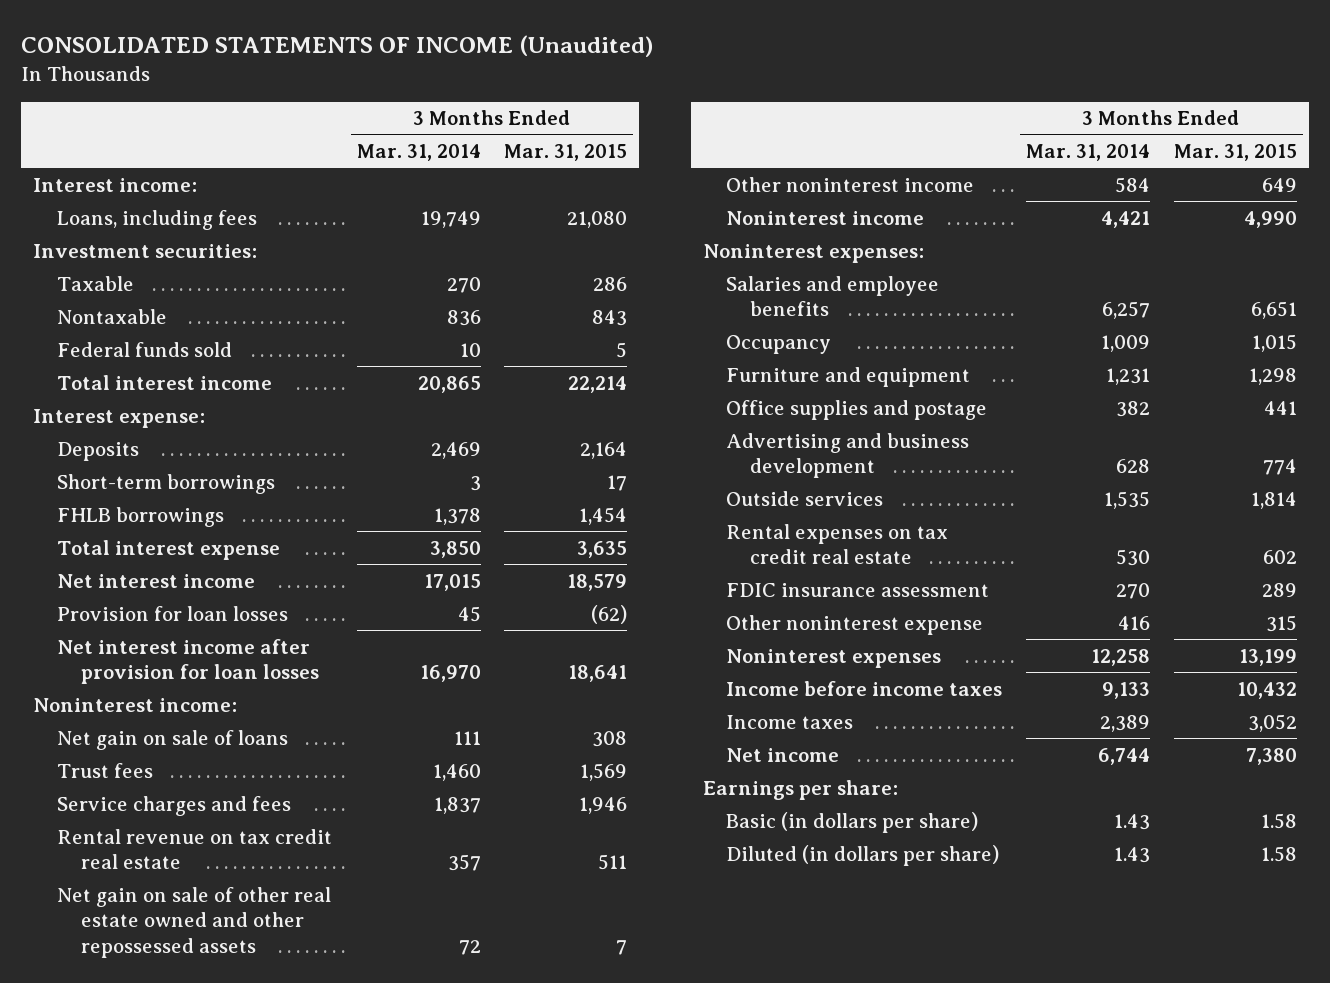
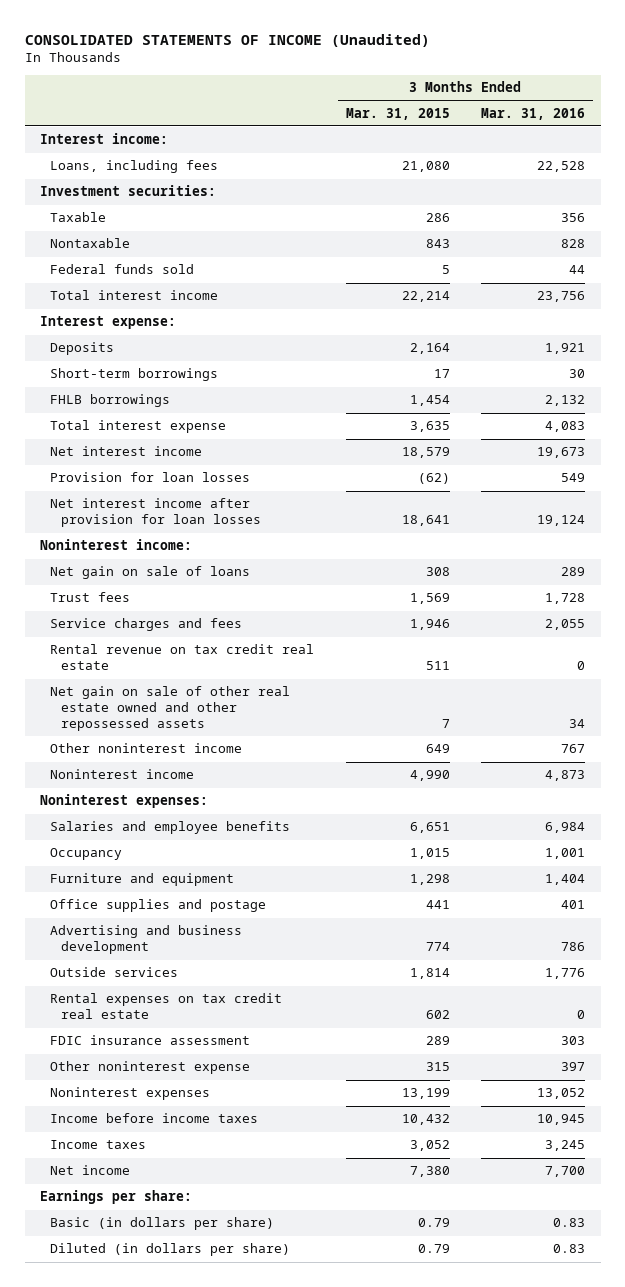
- | 3 Months Ended Mar. 31, 2014 | 3 Months Ended Mar. 31, 2015
+ | 3 Months Ended Mar. 31, 2015 | 3 Months Ended Mar. 31, 2016
- Basic (in dollars per share) | 1.43 | 1.58
- Diluted (in dollars per share) | 1.43 | 1.58
+ Basic (in dollars per share) | 0.79 | 0.83
+ Diluted (in dollars per share) | 0.79 | 0.83

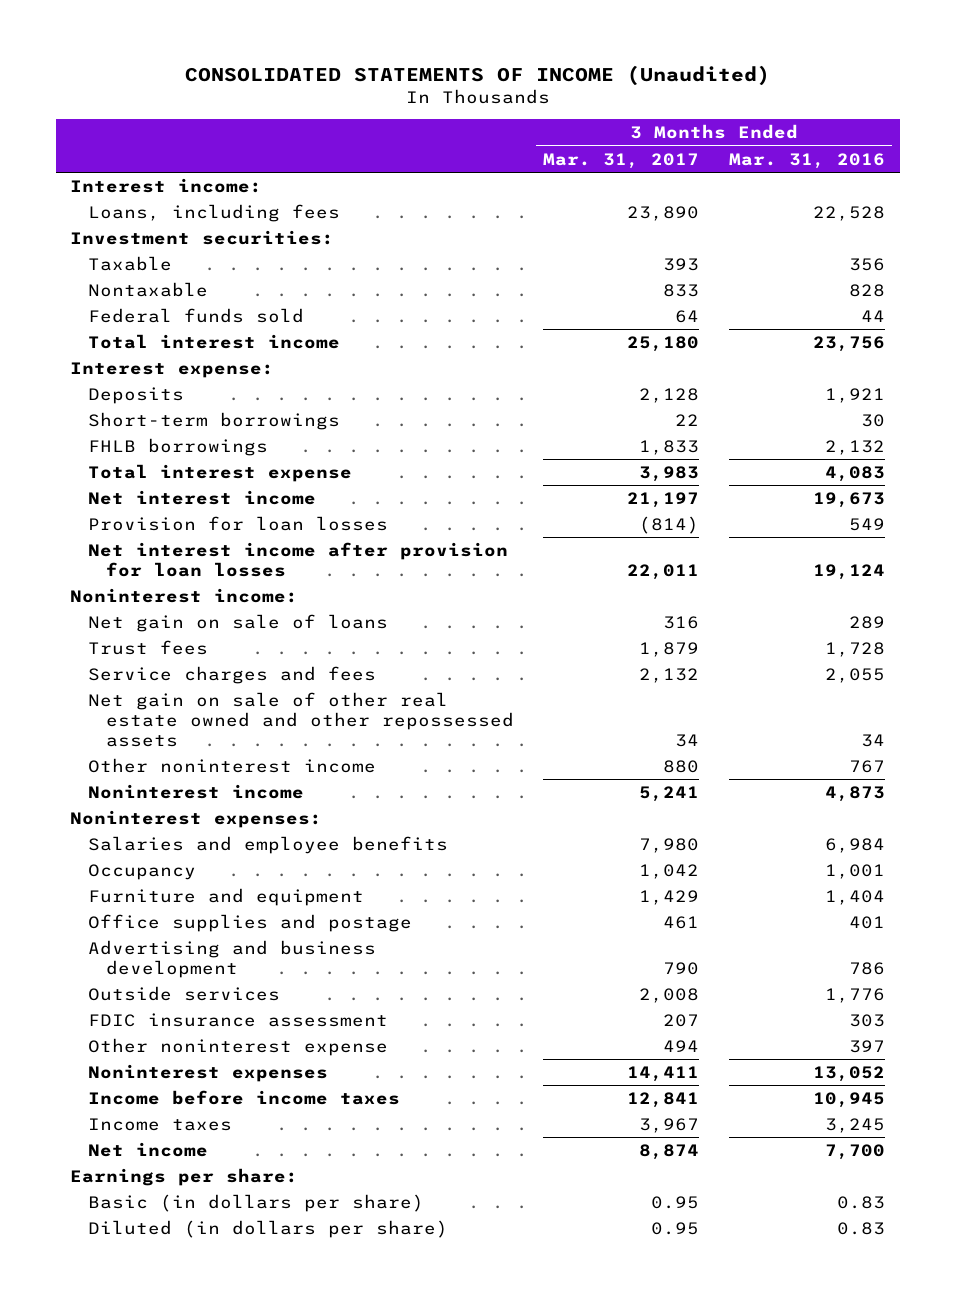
- | 3 Months Ended Mar. 31, 2015 | 3 Months Ended Mar. 31, 2016
+ | 3 Months Ended Mar. 31, 2017 | 3 Months Ended Mar. 31, 2016
- Rental revenue on tax credit real estate | 511 | 0
- Rental expenses on tax credit real estate | 602 | 0

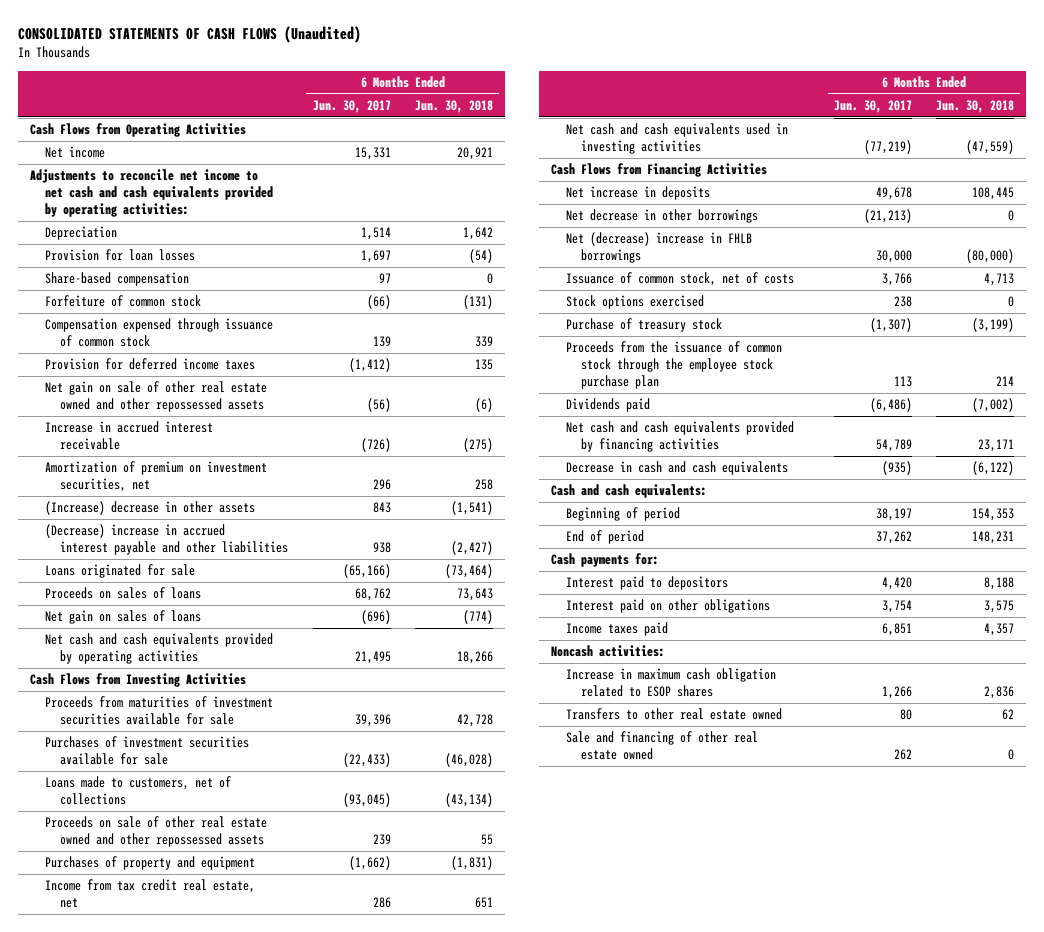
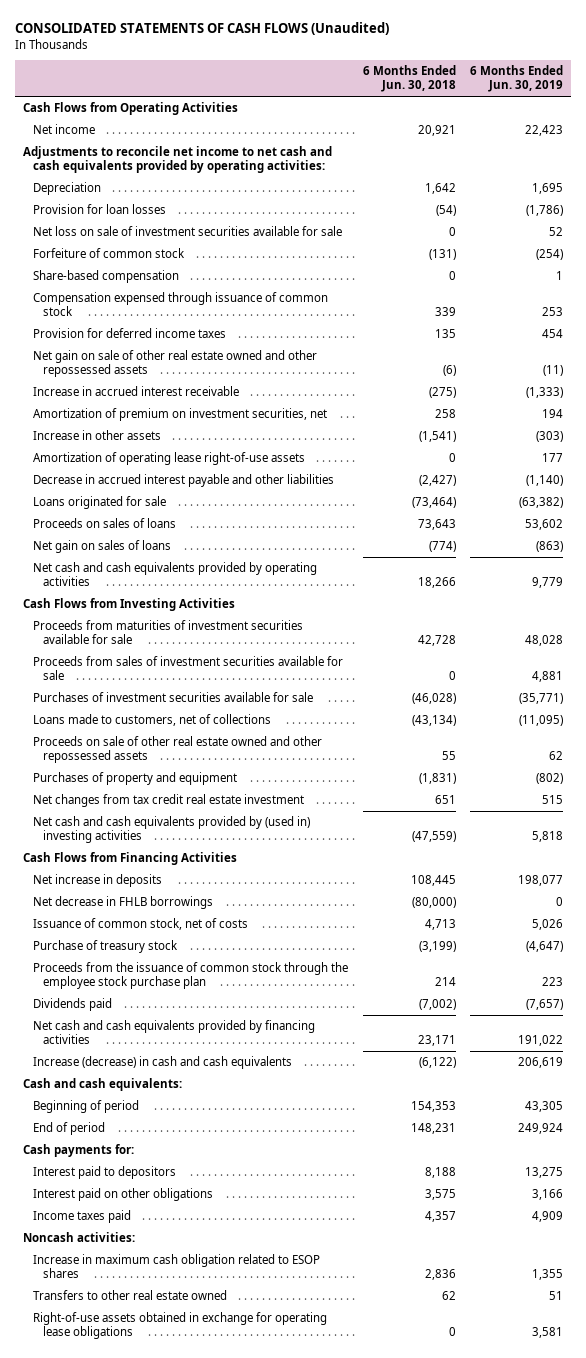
- | 6 Months Ended Jun. 30, 2017 | 6 Months Ended Jun. 30, 2018
+ | 6 Months Ended Jun. 30, 2018 | 6 Months Ended Jun. 30, 2019
+ Net loss on sale of investment securities available for sale | 0 | 52
moved down: Share-based compensation | 0 | 1
- (Increase) decrease in other assets | 843 | (1,541)
- (Decrease) increase in accrued interest payable and other liabilities | 938 | (2,427)
+ Increase in other assets | (1,541) | (303)
+ Amortization of operating lease right-of-use assets | 0 | 177
+ Decrease in accrued interest payable and other liabilities | (2,427) | (1,140)
+ Proceeds from sales of investment securities available for sale | 0 | 4,881
- Income from tax credit real estate, net | 286 | 651
- Net cash and cash equivalents used in investing activities | (77,219) | (47,559)
+ Net changes from tax credit real estate investment | 651 | 515
+ Net cash and cash equivalents provided by (used in) investing activities | (47,559) | 5,818
- Net decrease in other borrowings | (21,213) | 0
- Net (decrease) increase in FHLB borrowings | 30,000 | (80,000)
+ Net decrease in FHLB borrowings | (80,000) | 0
- Stock options exercised | 238 | 0
- Decrease in cash and cash equivalents | (935) | (6,122)
+ Increase (decrease) in cash and cash equivalents | (6,122) | 206,619
- Sale and financing of other real estate owned | 262 | 0
+ Right-of-use assets obtained in exchange for operating lease obligations | 0 | 3,581

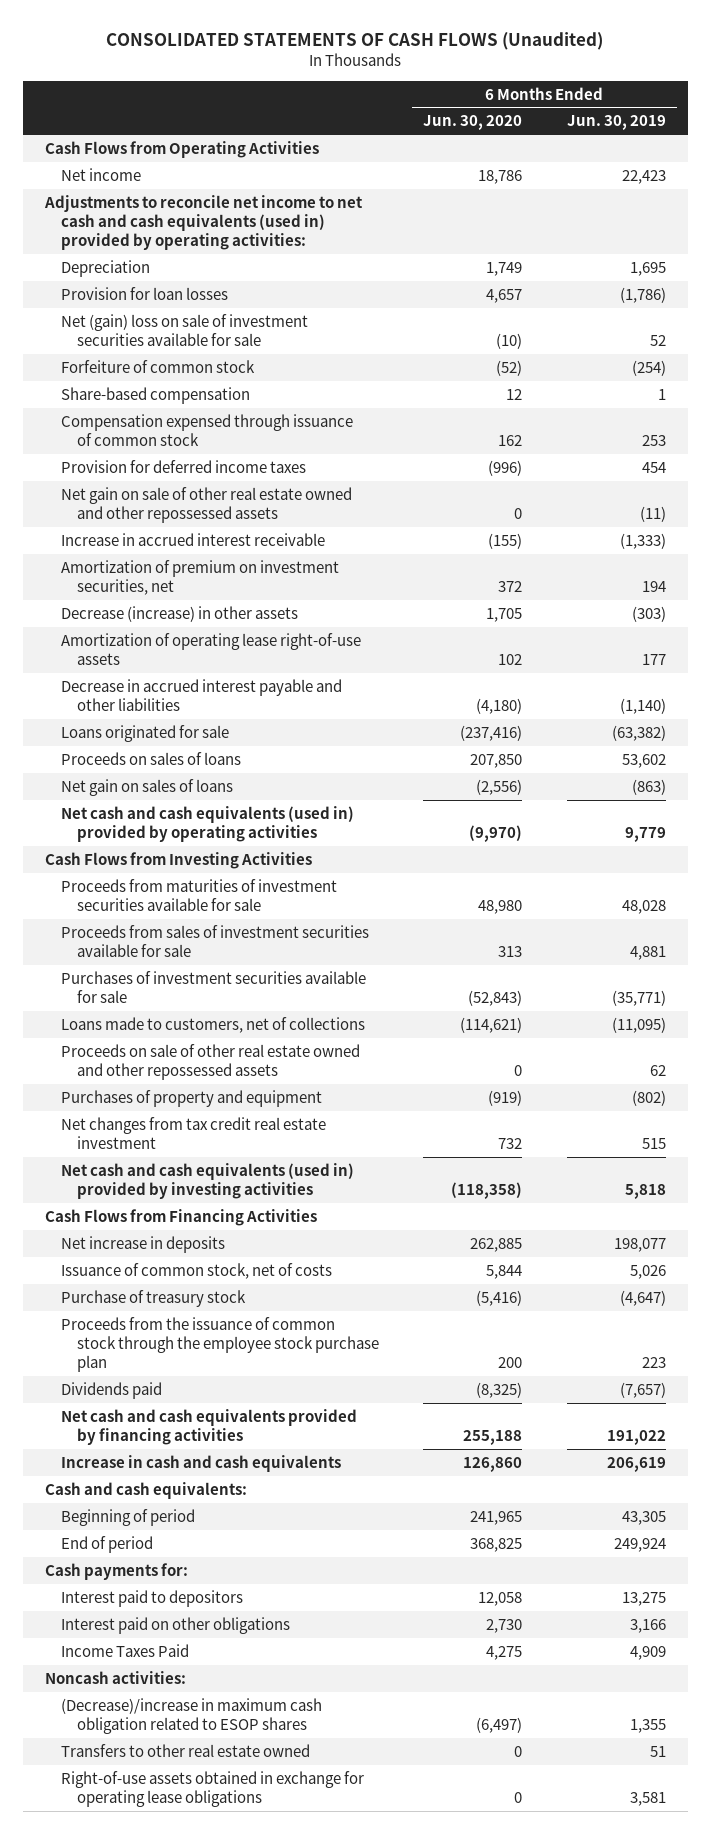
- | 6 Months Ended Jun. 30, 2018 | 6 Months Ended Jun. 30, 2019
+ | 6 Months Ended Jun. 30, 2020 | 6 Months Ended Jun. 30, 2019
- Adjustments to reconcile net income to net cash and cash equivalents provided by operating activities:
+ Adjustments to reconcile net income to net cash and cash equivalents (used in) provided by operating activities:
- Net loss on sale of investment securities available for sale | 0 | 52
+ Net (gain) loss on sale of investment securities available for sale | (10) | 52
- Increase in other assets | (1,541) | (303)
+ Decrease (increase) in other assets | 1,705 | (303)
- Net cash and cash equivalents provided by operating activities | 18,266 | 9,779
+ Net cash and cash equivalents (used in) provided by operating activities | (9,970) | 9,779
- Net cash and cash equivalents provided by (used in) investing activities | (47,559) | 5,818
+ Net cash and cash equivalents (used in) provided by investing activities | (118,358) | 5,818
- Net decrease in FHLB borrowings | (80,000) | 0
- Increase (decrease) in cash and cash equivalents | (6,122) | 206,619
+ Increase in cash and cash equivalents | 126,860 | 206,619
- Income taxes paid | 4,357 | 4,909
+ Income Taxes Paid | 4,275 | 4,909
- Increase in maximum cash obligation related to ESOP shares | 2,836 | 1,355
+ (Decrease)/increase in maximum cash obligation related to ESOP shares | (6,497) | 1,355

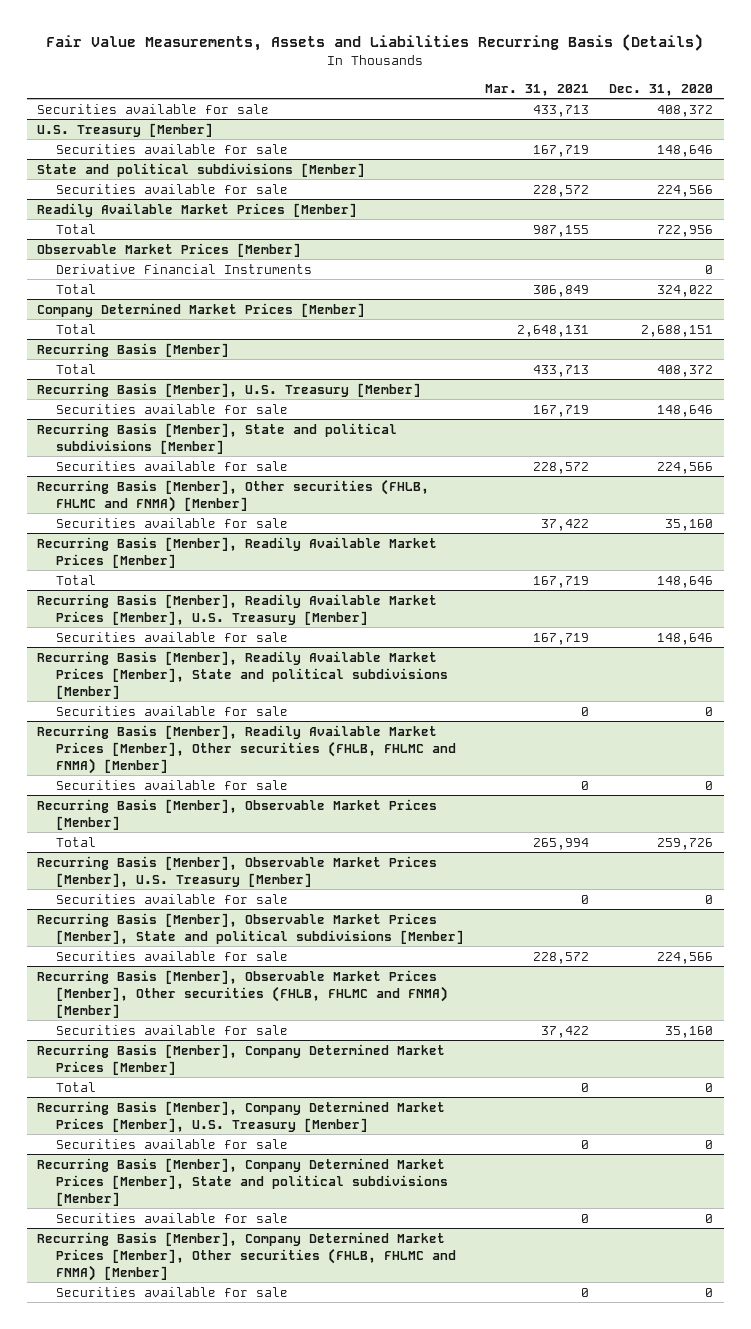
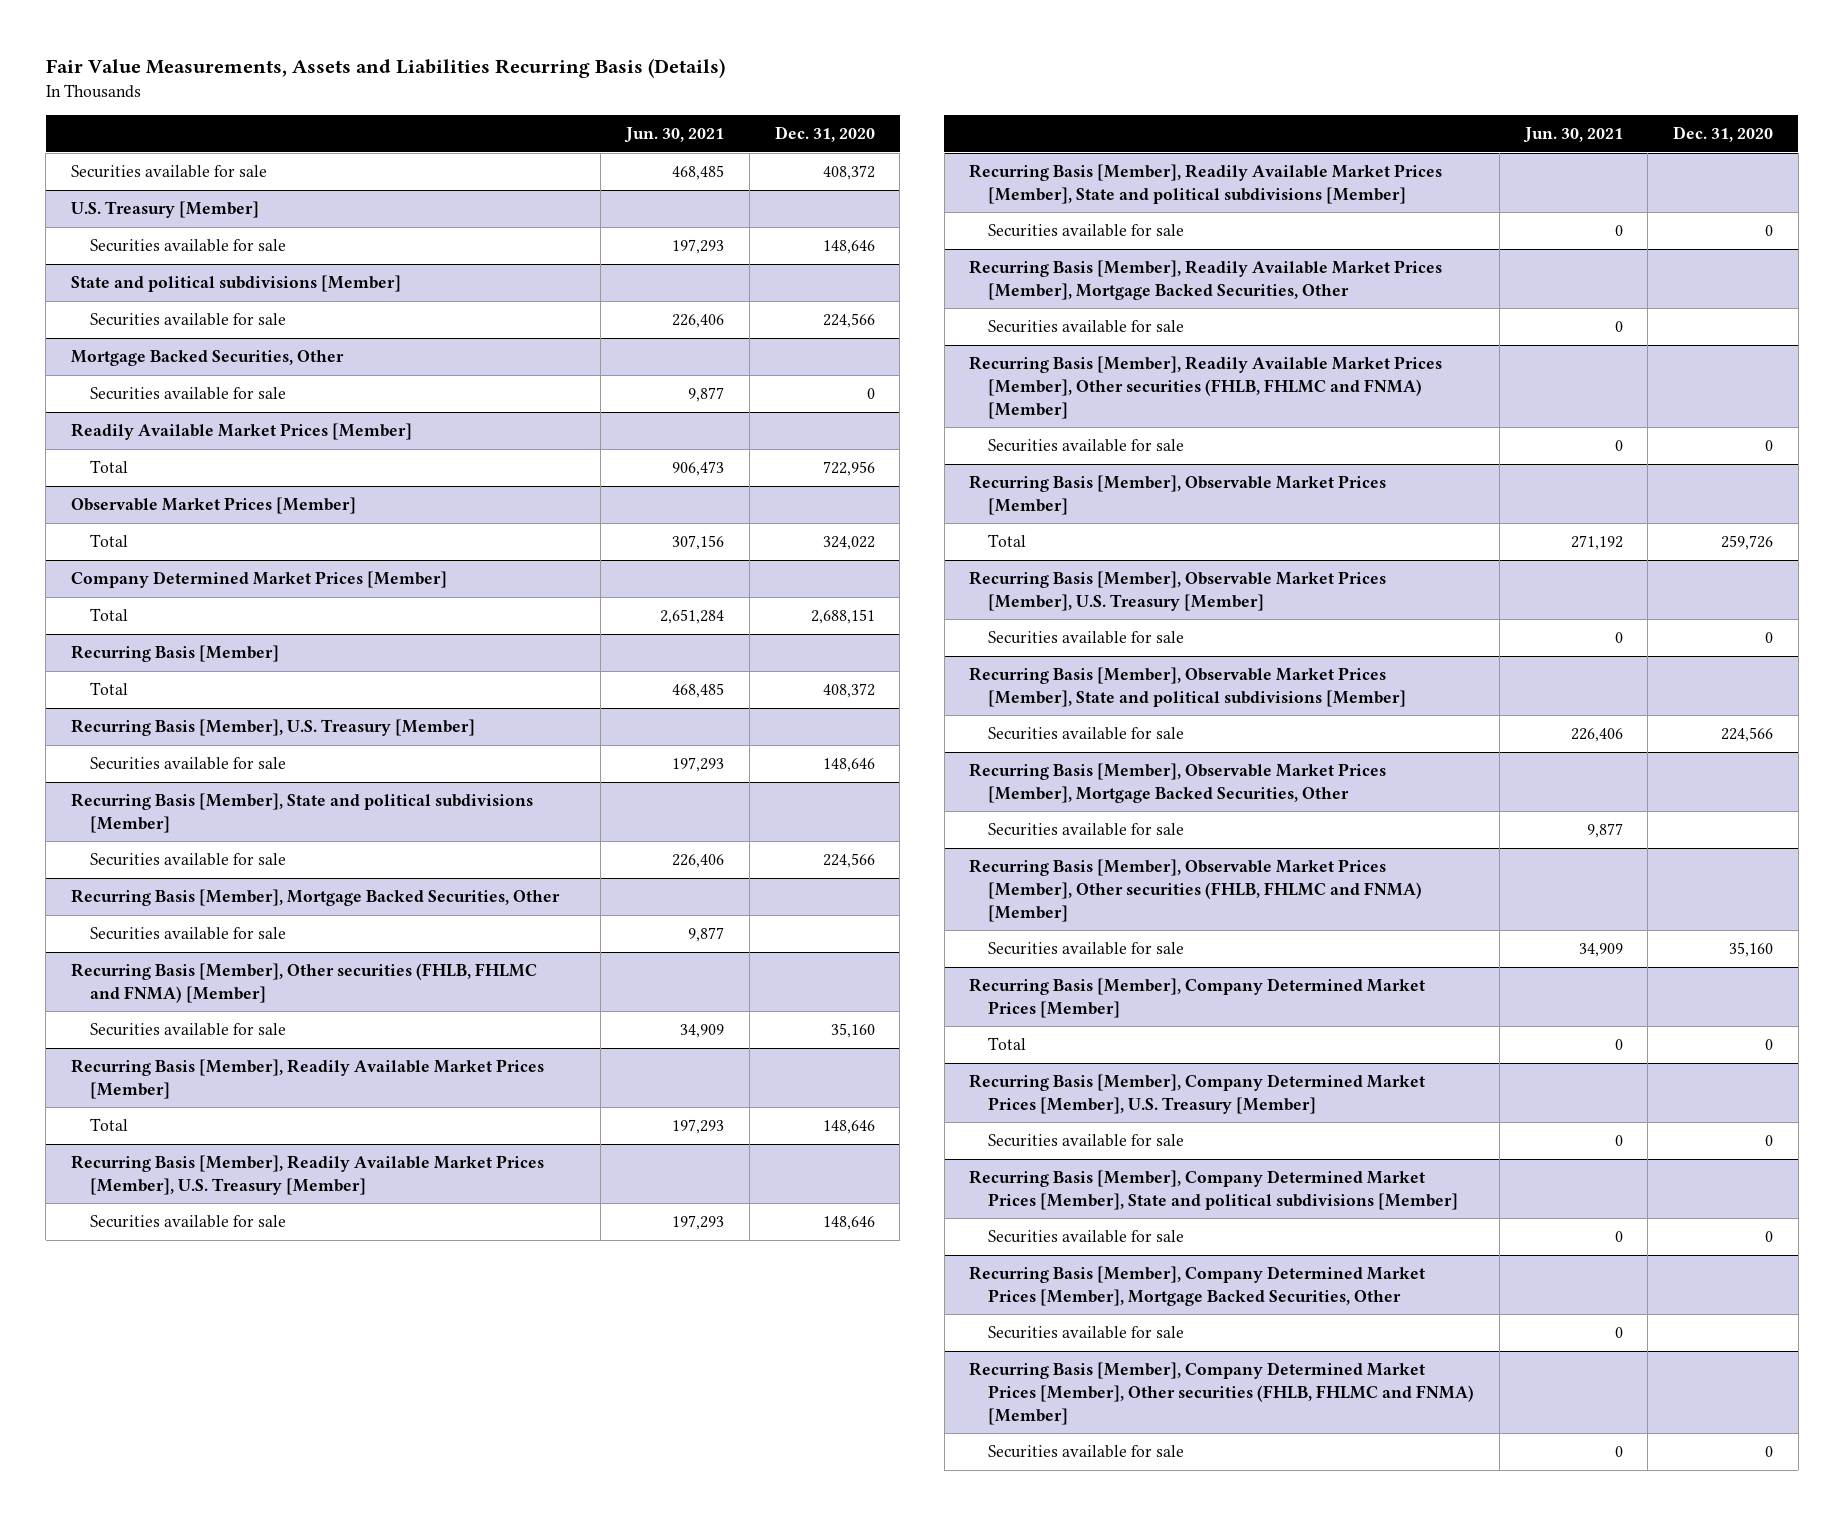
- | Mar. 31, 2021 | Dec. 31, 2020
+ | Jun. 30, 2021 | Dec. 31, 2020
+ Mortgage Backed Securities, Other
+ Securities available for sale | 9,877 | 0
@ Observable Market Prices [Member]
- Derivative Financial Instruments | | 0
+ Recurring Basis [Member], Mortgage Backed Securities, Other
+ Securities available for sale | 9,877 |
+ Recurring Basis [Member], Readily Available Market Prices [Member], Mortgage Backed Securities, Other
+ Securities available for sale | 0 |
+ Recurring Basis [Member], Observable Market Prices [Member], Mortgage Backed Securities, Other
+ Securities available for sale | 9,877 |
+ Recurring Basis [Member], Company Determined Market Prices [Member], Mortgage Backed Securities, Other
+ Securities available for sale | 0 |

